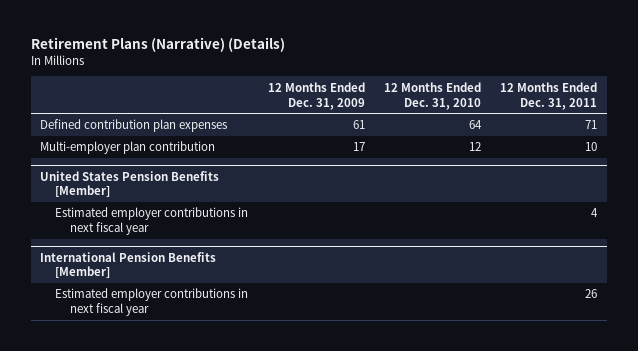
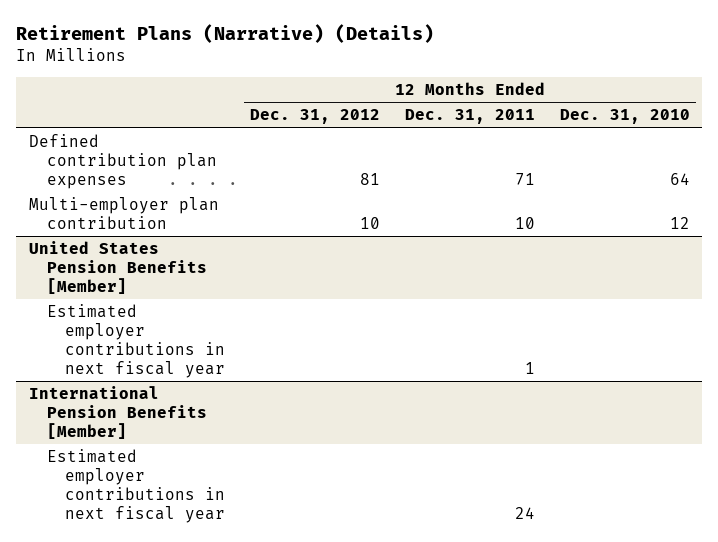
- | 12 Months Ended Dec. 31, 2009 | 12 Months Ended Dec. 31, 2010 | 12 Months Ended Dec. 31, 2011
+ | 12 Months Ended Dec. 31, 2012 | 12 Months Ended Dec. 31, 2011 | 12 Months Ended Dec. 31, 2010
@ United States Pension Benefits [Member]
- Estimated employer contributions in next fiscal year | | | 4
+ Estimated employer contributions in next fiscal year | | 1 |
@ International Pension Benefits [Member]
- Estimated employer contributions in next fiscal year | | | 26
+ Estimated employer contributions in next fiscal year | | 24 |

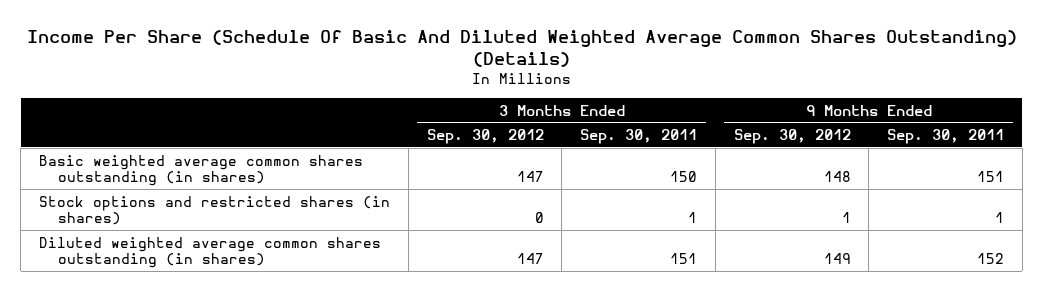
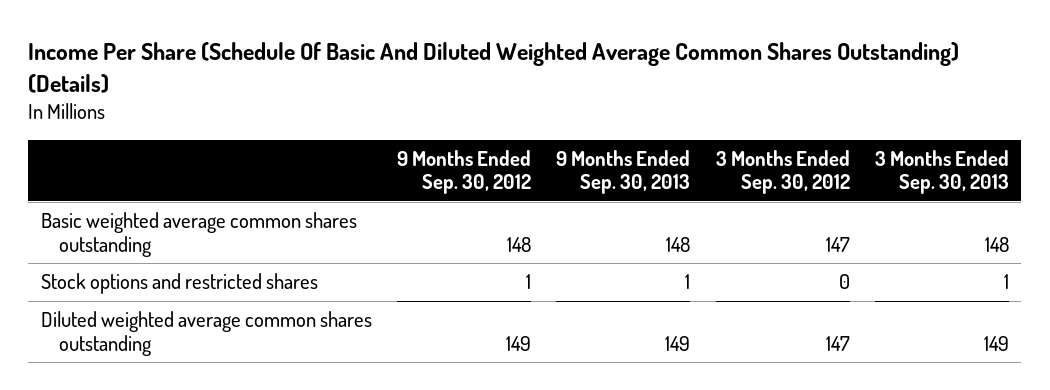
- | 3 Months Ended Sep. 30, 2012 | 3 Months Ended Sep. 30, 2011 | 9 Months Ended Sep. 30, 2012 | 9 Months Ended Sep. 30, 2011
+ | 9 Months Ended Sep. 30, 2012 | 9 Months Ended Sep. 30, 2013 | 3 Months Ended Sep. 30, 2012 | 3 Months Ended Sep. 30, 2013
- Basic weighted average common shares outstanding (in shares) | 147 | 150 | 148 | 151
- Stock options and restricted shares (in shares) | 0 | 1 | 1 | 1
- Diluted weighted average common shares outstanding (in shares) | 147 | 151 | 149 | 152
+ Basic weighted average common shares outstanding | 148 | 148 | 147 | 148
+ Stock options and restricted shares | 1 | 1 | 0 | 1
+ Diluted weighted average common shares outstanding | 149 | 149 | 147 | 149

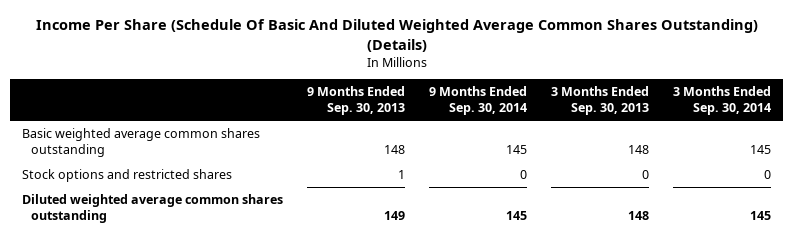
- | 9 Months Ended Sep. 30, 2012 | 9 Months Ended Sep. 30, 2013 | 3 Months Ended Sep. 30, 2012 | 3 Months Ended Sep. 30, 2013
+ | 9 Months Ended Sep. 30, 2013 | 9 Months Ended Sep. 30, 2014 | 3 Months Ended Sep. 30, 2013 | 3 Months Ended Sep. 30, 2014
- Stock options and restricted shares | 1 | 1 | 0 | 1
- Diluted weighted average common shares outstanding | 149 | 149 | 147 | 149
+ Stock options and restricted shares | 1 | 0 | 0 | 0
+ Diluted weighted average common shares outstanding | 149 | 145 | 148 | 145

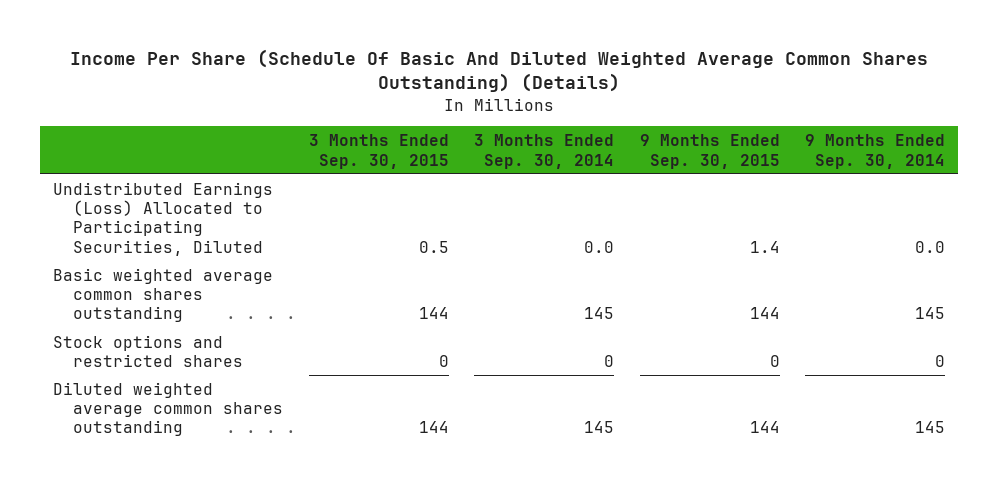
- | 9 Months Ended Sep. 30, 2013 | 9 Months Ended Sep. 30, 2014 | 3 Months Ended Sep. 30, 2013 | 3 Months Ended Sep. 30, 2014
+ | 3 Months Ended Sep. 30, 2015 | 3 Months Ended Sep. 30, 2014 | 9 Months Ended Sep. 30, 2015 | 9 Months Ended Sep. 30, 2014
+ Undistributed Earnings (Loss) Allocated to Participating Securities, Diluted | 0.5 | 0.0 | 1.4 | 0.0

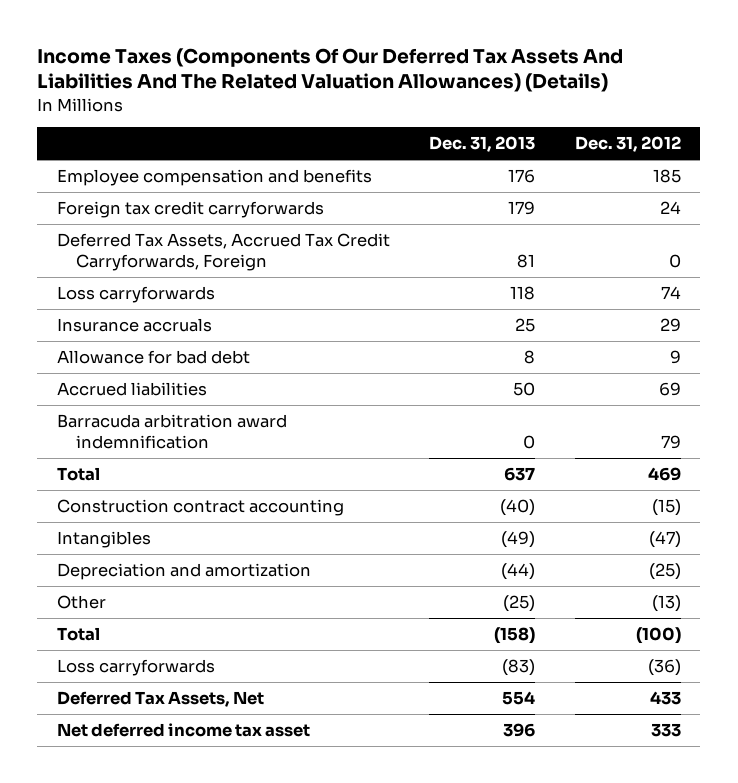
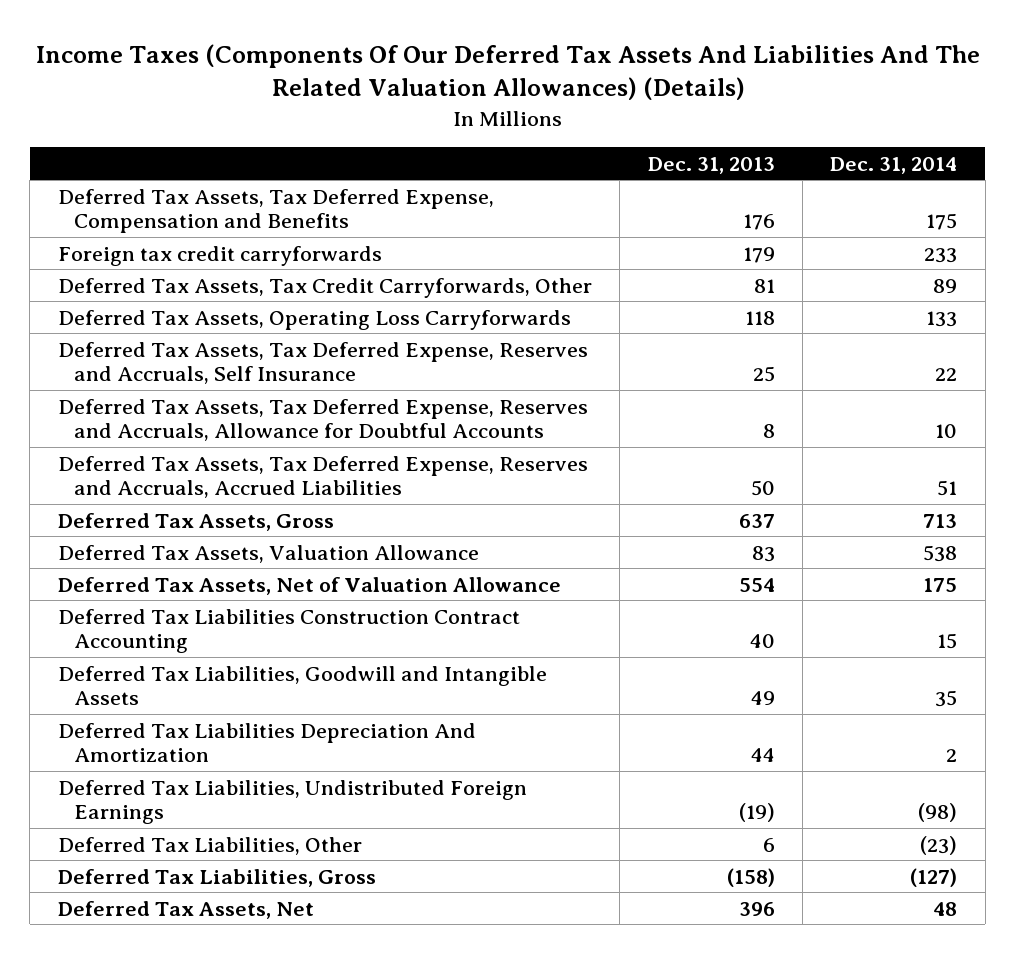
- | Dec. 31, 2013 | Dec. 31, 2012
+ | Dec. 31, 2013 | Dec. 31, 2014
- Employee compensation and benefits | 176 | 185
+ Deferred Tax Assets, Tax Deferred Expense, Compensation and Benefits | 176 | 175
- Deferred Tax Assets, Accrued Tax Credit Carryforwards, Foreign | 81 | 0
- Loss carryforwards | 118 | 74
- Insurance accruals | 25 | 29
- Allowance for bad debt | 8 | 9
- Accrued liabilities | 50 | 69
- Barracuda arbitration award indemnification | 0 | 79
- Total | 637 | 469
- Construction contract accounting | (40) | (15)
- Intangibles | (49) | (47)
- Depreciation and amortization | (44) | (25)
- Other | (25) | (13)
- Total | (158) | (100)
- Loss carryforwards | (83) | (36)
- Deferred Tax Assets, Net | 554 | 433
- Net deferred income tax asset | 396 | 333
+ Deferred Tax Assets, Tax Credit Carryforwards, Other | 81 | 89
+ Deferred Tax Assets, Operating Loss Carryforwards | 118 | 133
+ Deferred Tax Assets, Tax Deferred Expense, Reserves and Accruals, Self Insurance | 25 | 22
+ Deferred Tax Assets, Tax Deferred Expense, Reserves and Accruals, Allowance for Doubtful Accounts | 8 | 10
+ Deferred Tax Assets, Tax Deferred Expense, Reserves and Accruals, Accrued Liabilities | 50 | 51
+ Deferred Tax Assets, Gross | 637 | 713
+ Deferred Tax Assets, Valuation Allowance | 83 | 538
+ Deferred Tax Assets, Net of Valuation Allowance | 554 | 175
+ Deferred Tax Liabilities Construction Contract Accounting | 40 | 15
+ Deferred Tax Liabilities, Goodwill and Intangible Assets | 49 | 35
+ Deferred Tax Liabilities Depreciation And Amortization | 44 | 2
+ Deferred Tax Liabilities, Undistributed Foreign Earnings | (19) | (98)
+ Deferred Tax Liabilities, Other | 6 | (23)
+ Deferred Tax Liabilities, Gross | (158) | (127)
+ Deferred Tax Assets, Net | 396 | 48

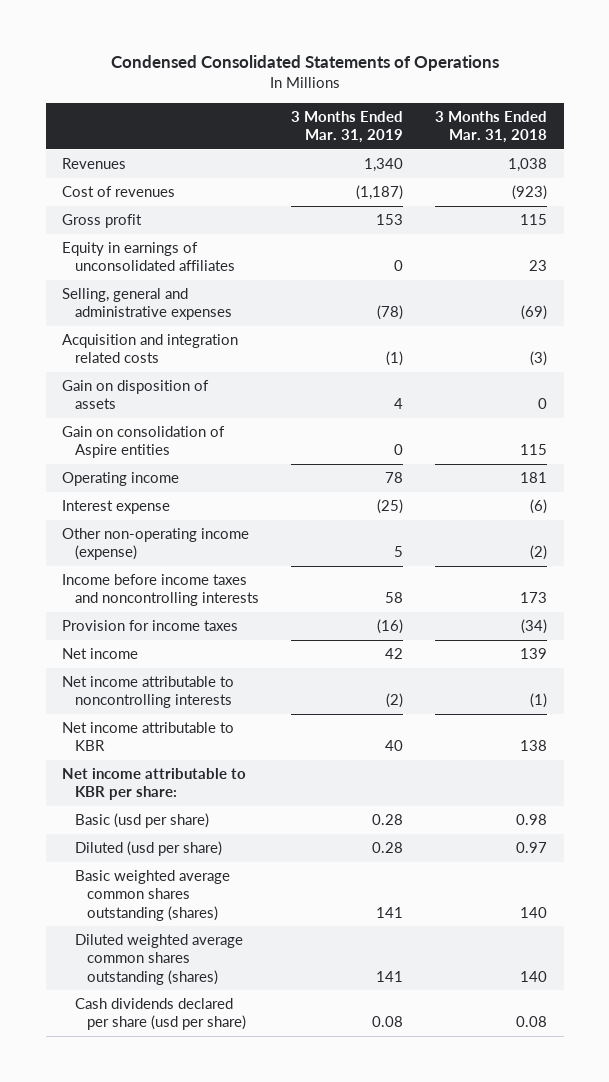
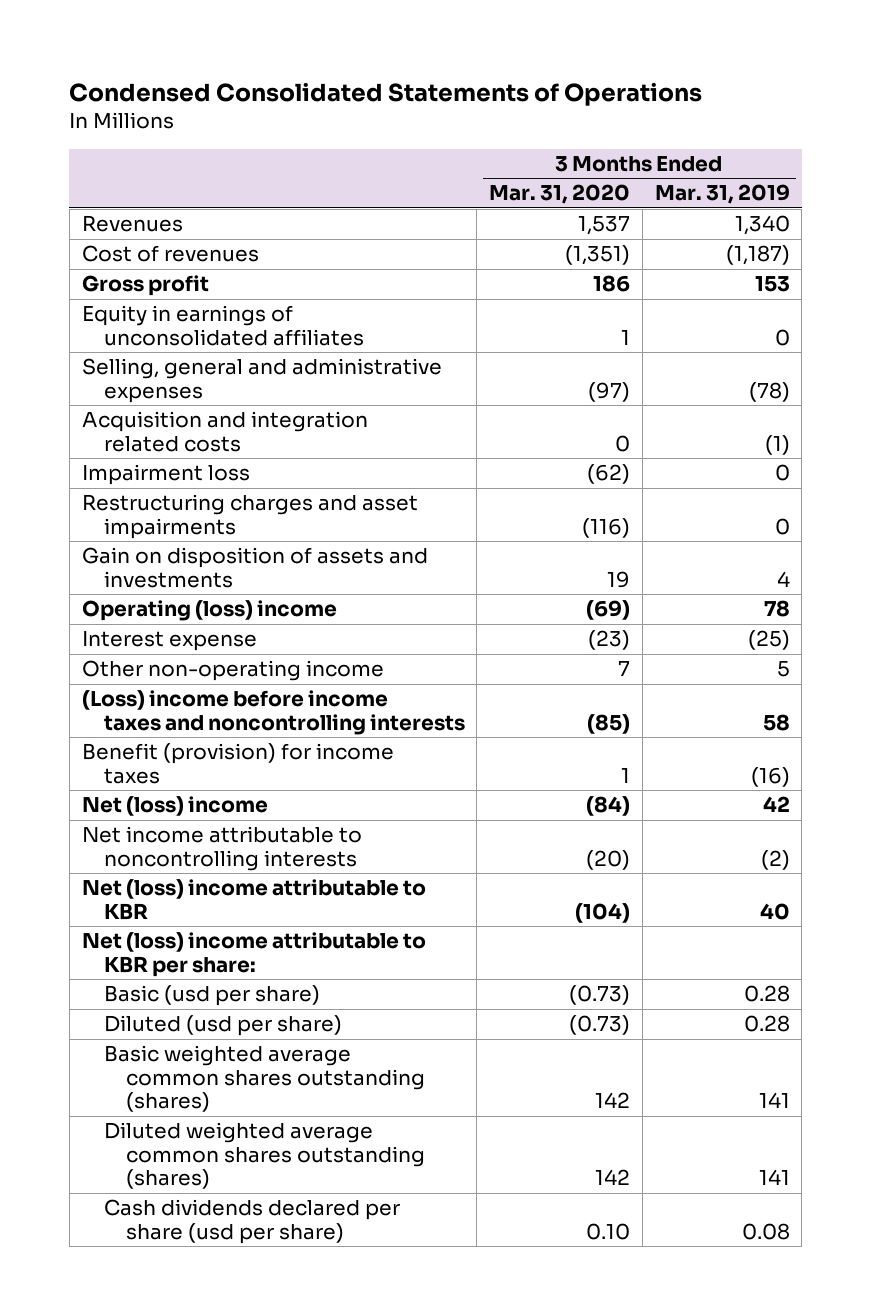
- | 3 Months Ended Mar. 31, 2019 | 3 Months Ended Mar. 31, 2018
+ | 3 Months Ended Mar. 31, 2020 | 3 Months Ended Mar. 31, 2019
- Gain on disposition of assets | 4 | 0
- Gain on consolidation of Aspire entities | 0 | 115
- Operating income | 78 | 181
+ Impairment loss | (62) | 0
+ Restructuring charges and asset impairments | (116) | 0
+ Gain on disposition of assets and investments | 19 | 4
+ Operating (loss) income | (69) | 78
- Other non-operating income (expense) | 5 | (2)
- Income before income taxes and noncontrolling interests | 58 | 173
- Provision for income taxes | (16) | (34)
- Net income | 42 | 139
+ Other non-operating income | 7 | 5
+ (Loss) income before income taxes and noncontrolling interests | (85) | 58
+ Benefit (provision) for income taxes | 1 | (16)
+ Net (loss) income | (84) | 42
- Net income attributable to KBR | 40 | 138
- Net income attributable to KBR per share:
+ Net (loss) income attributable to KBR | (104) | 40
+ Net (loss) income attributable to KBR per share:

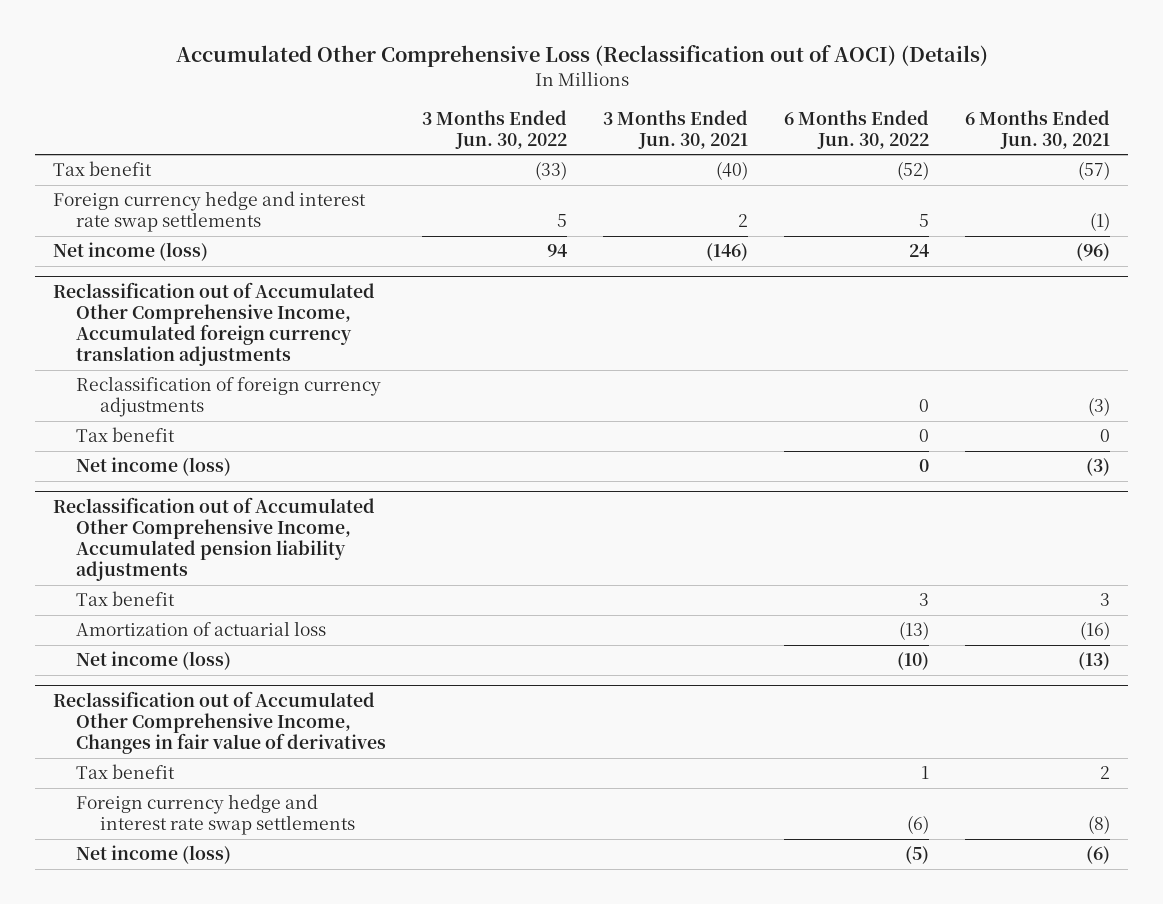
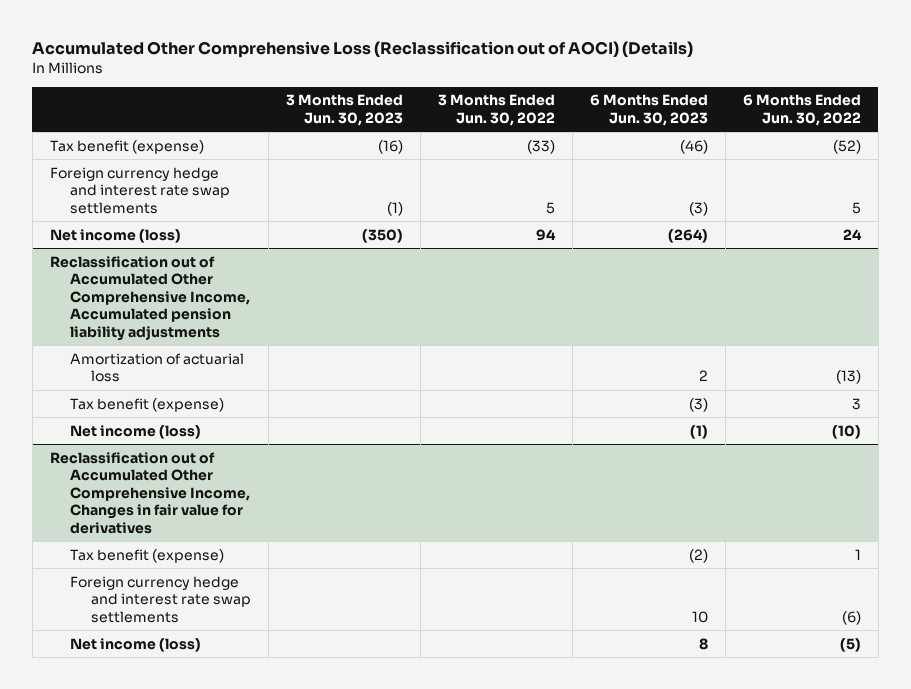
- | 3 Months Ended Jun. 30, 2022 | 3 Months Ended Jun. 30, 2021 | 6 Months Ended Jun. 30, 2022 | 6 Months Ended Jun. 30, 2021
+ | 3 Months Ended Jun. 30, 2023 | 3 Months Ended Jun. 30, 2022 | 6 Months Ended Jun. 30, 2023 | 6 Months Ended Jun. 30, 2022
- Tax benefit | (33) | (40) | (52) | (57)
+ Tax benefit (expense) | (16) | (33) | (46) | (52)
- Reclassification out of Accumulated Other Comprehensive Income, Accumulated foreign currency translation adjustments
- Reclassification of foreign currency adjustments | | | 0 | (3)
- Tax benefit | | | 0 | 0
- Net income (loss) | | | 0 | (3)
@ Reclassification out of Accumulated Other Comprehensive Income, Accumulated pension liability adjustments
- Tax benefit | | | 3 | 3
+ Tax benefit (expense) | | | (3) | 3
- Reclassification out of Accumulated Other Comprehensive Income, Changes in fair value of derivatives
- Tax benefit | | | 1 | 2
+ Reclassification out of Accumulated Other Comprehensive Income, Changes in fair value for derivatives
+ Tax benefit (expense) | | | (2) | 1

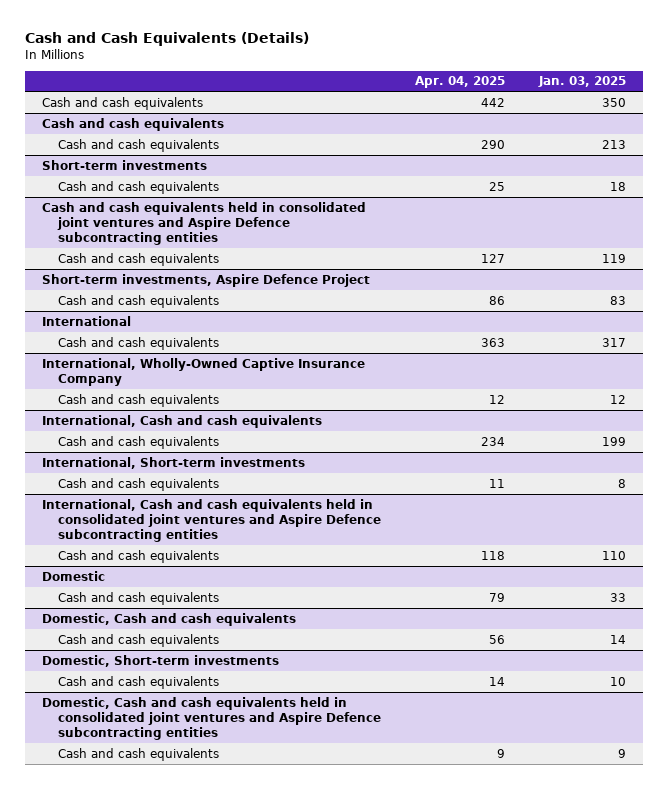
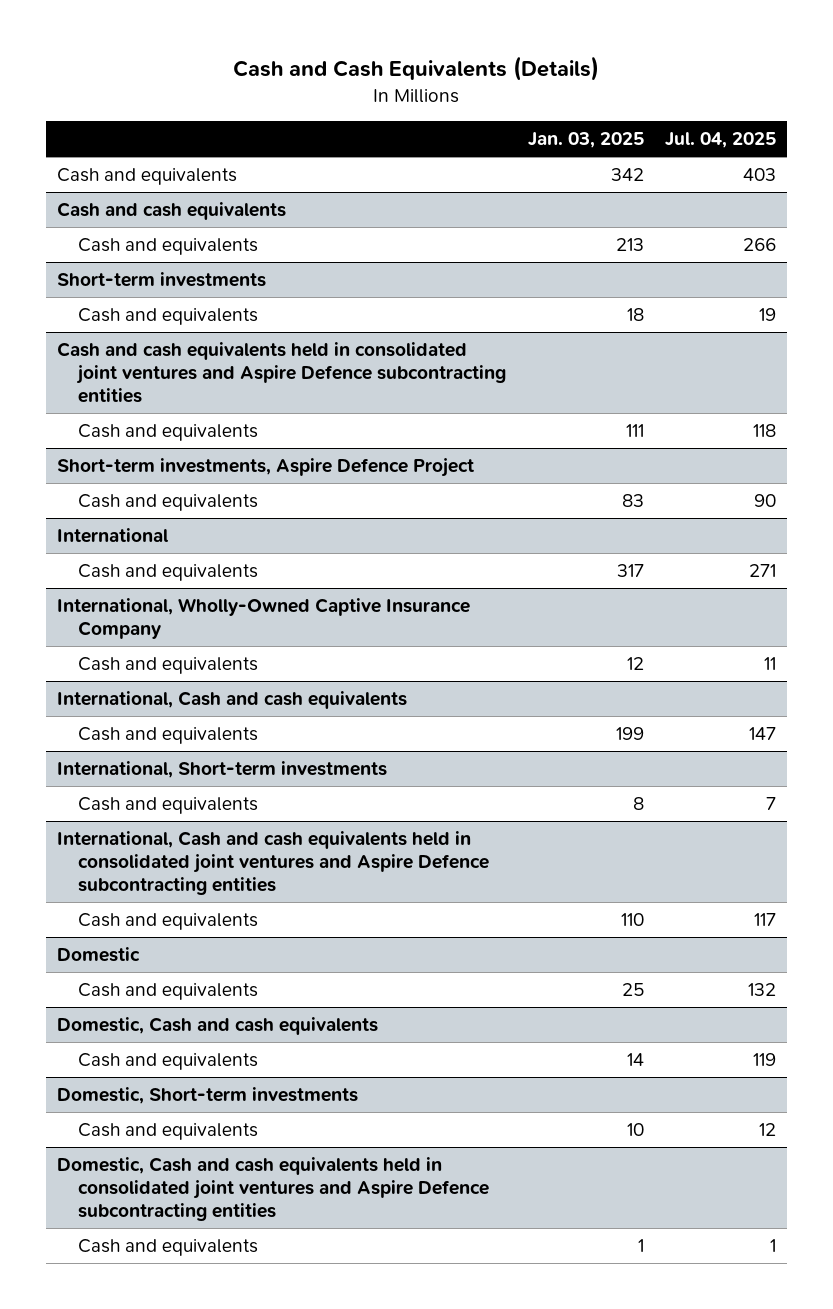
- | Apr. 04, 2025 | Jan. 03, 2025
+ | Jan. 03, 2025 | Jul. 04, 2025
- Cash and cash equivalents | 442 | 350
+ Cash and equivalents | 342 | 403
@ Cash and cash equivalents
- Cash and cash equivalents | 290 | 213
+ Cash and equivalents | 213 | 266
@ Short-term investments
- Cash and cash equivalents | 25 | 18
+ Cash and equivalents | 18 | 19
@ Cash and cash equivalents held in consolidated joint ventures and Aspire Defence subcontracting entities
- Cash and cash equivalents | 127 | 119
+ Cash and equivalents | 111 | 118
@ Short-term investments, Aspire Defence Project
- Cash and cash equivalents | 86 | 83
+ Cash and equivalents | 83 | 90
@ International
- Cash and cash equivalents | 363 | 317
+ Cash and equivalents | 317 | 271
@ International, Wholly-Owned Captive Insurance Company
- Cash and cash equivalents | 12 | 12
+ Cash and equivalents | 12 | 11
@ International, Cash and cash equivalents
- Cash and cash equivalents | 234 | 199
+ Cash and equivalents | 199 | 147
@ International, Short-term investments
- Cash and cash equivalents | 11 | 8
+ Cash and equivalents | 8 | 7
@ International, Cash and cash equivalents held in consolidated joint ventures and Aspire Defence subcontracting entities
- Cash and cash equivalents | 118 | 110
+ Cash and equivalents | 110 | 117
@ Domestic
- Cash and cash equivalents | 79 | 33
+ Cash and equivalents | 25 | 132
@ Domestic, Cash and cash equivalents
- Cash and cash equivalents | 56 | 14
+ Cash and equivalents | 14 | 119
@ Domestic, Short-term investments
- Cash and cash equivalents | 14 | 10
+ Cash and equivalents | 10 | 12
@ Domestic, Cash and cash equivalents held in consolidated joint ventures and Aspire Defence subcontracting entities
- Cash and cash equivalents | 9 | 9
+ Cash and equivalents | 1 | 1

